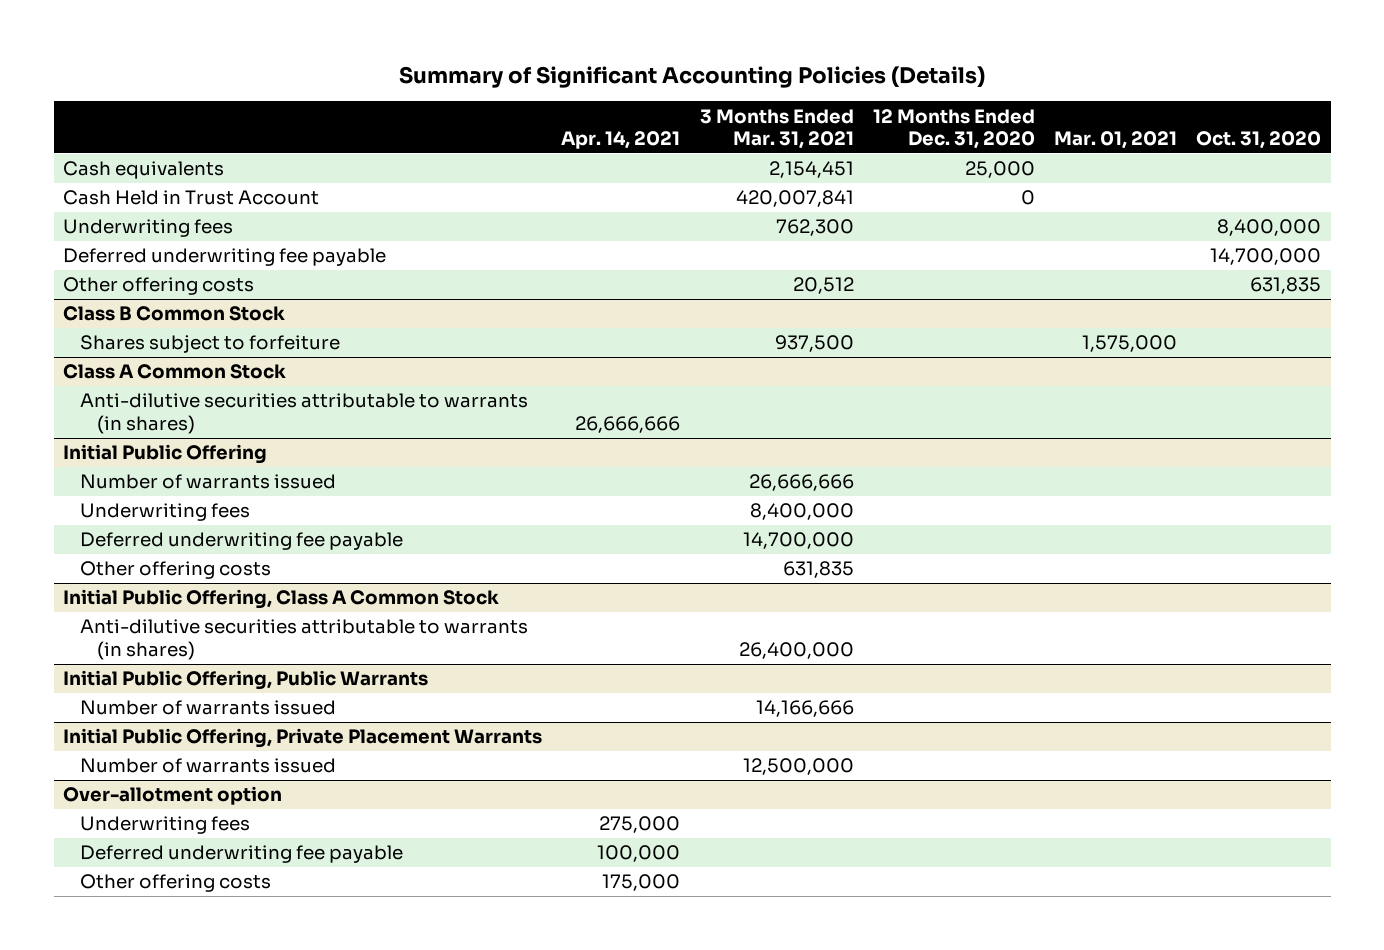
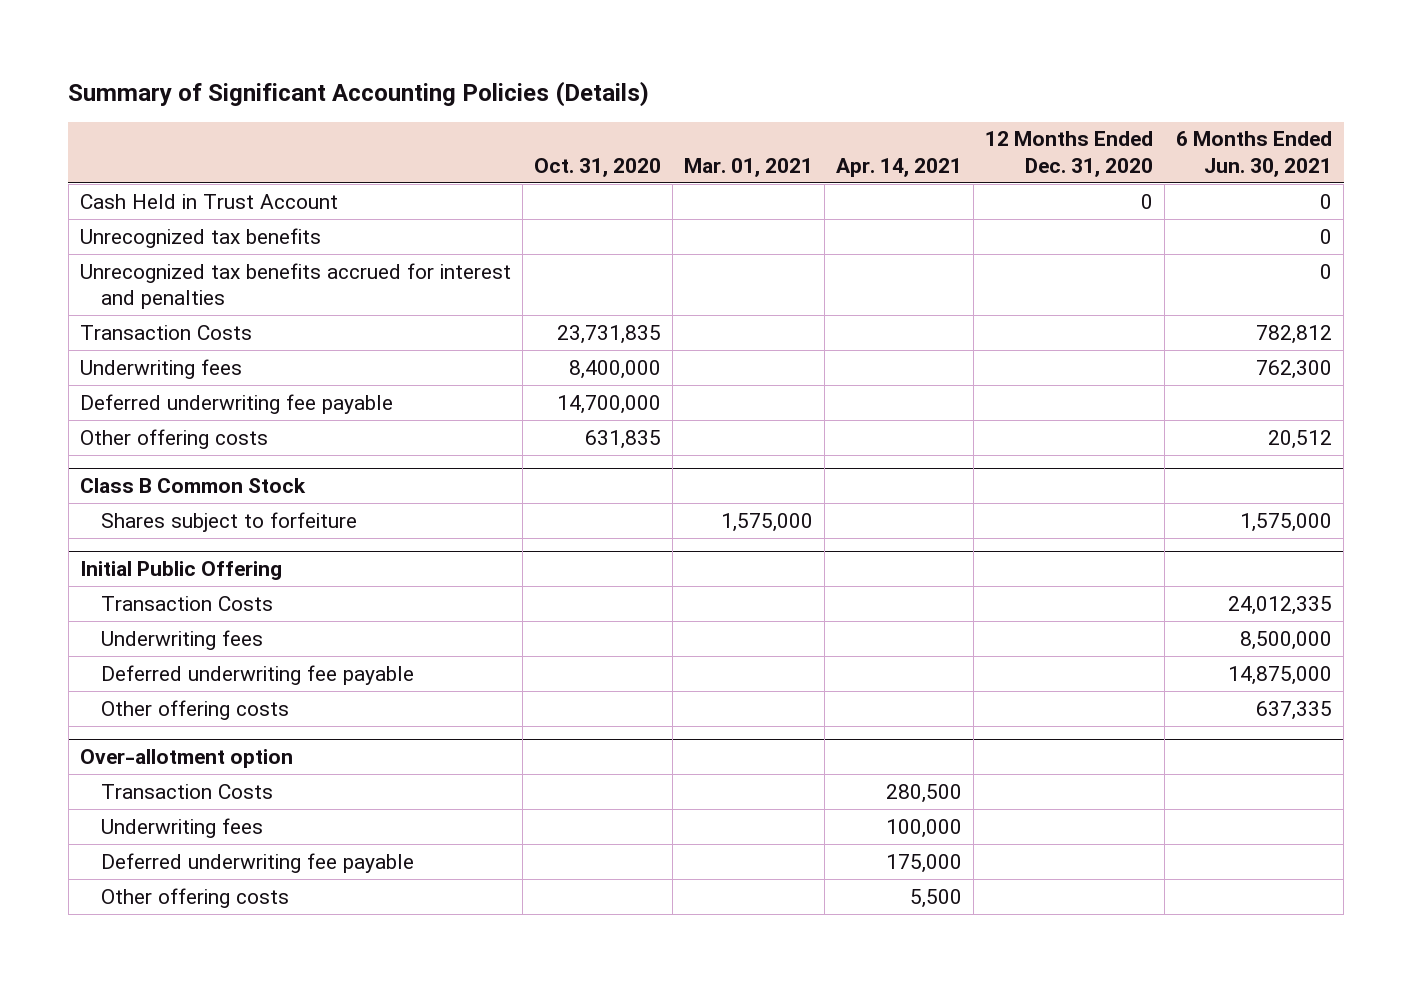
- | Apr. 14, 2021 | 3 Months Ended Mar. 31, 2021 | 12 Months Ended Dec. 31, 2020 | Mar. 01, 2021 | Oct. 31, 2020
+ | Oct. 31, 2020 | Mar. 01, 2021 | Apr. 14, 2021 | 12 Months Ended Dec. 31, 2020 | 6 Months Ended Jun. 30, 2021
- Cash equivalents | | 2,154,451 | 25,000 | |
+ Unrecognized tax benefits | | | | | 0
+ Unrecognized tax benefits accrued for interest and penalties | | | | | 0
+ Transaction Costs | 23,731,835 | | | | 782,812
- Class A Common Stock
- Anti-dilutive securities attributable to warrants (in shares) | 26,666,666 | | | |
@ Initial Public Offering
- Number of warrants issued | | 26,666,666 | | |
+ Transaction Costs | | | | | 24,012,335
- Initial Public Offering, Class A Common Stock
- Anti-dilutive securities attributable to warrants (in shares) | | 26,400,000 | | |
- Initial Public Offering, Public Warrants
- Number of warrants issued | | 14,166,666 | | |
- Initial Public Offering, Private Placement Warrants
- Number of warrants issued | | 12,500,000 | | |
@ Over-allotment option
- Underwriting fees | 275,000 | | | |
- Deferred underwriting fee payable | 100,000 | | | |
- Other offering costs | 175,000 | | | |
+ Transaction Costs | | | 280,500 | |
+ Underwriting fees | | | 100,000 | |
+ Deferred underwriting fee payable | | | 175,000 | |
+ Other offering costs | | | 5,500 | |

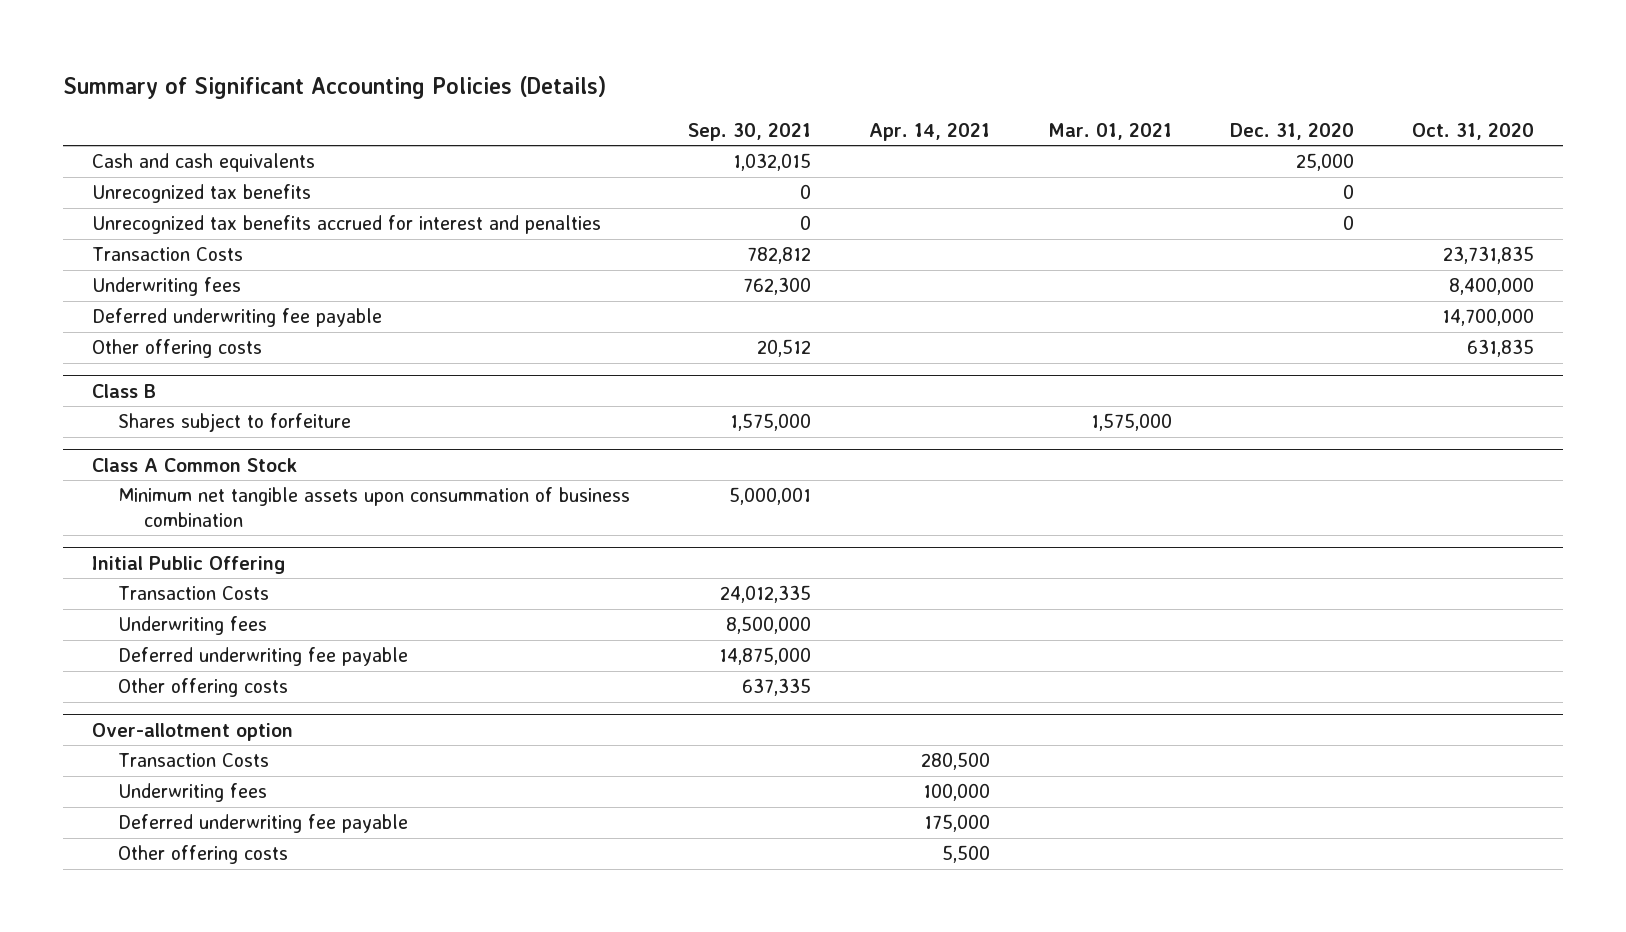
- | Oct. 31, 2020 | Mar. 01, 2021 | Apr. 14, 2021 | 12 Months Ended Dec. 31, 2020 | 6 Months Ended Jun. 30, 2021
+ | Sep. 30, 2021 | Apr. 14, 2021 | Mar. 01, 2021 | Dec. 31, 2020 | Oct. 31, 2020
- Cash Held in Trust Account | | | | 0 | 0
+ Cash and cash equivalents | 1,032,015 | | | 25,000 |
- Class B Common Stock
+ Class B
+ Class A Common Stock
+ Minimum net tangible assets upon consummation of business combination | 5,000,001 | | | |

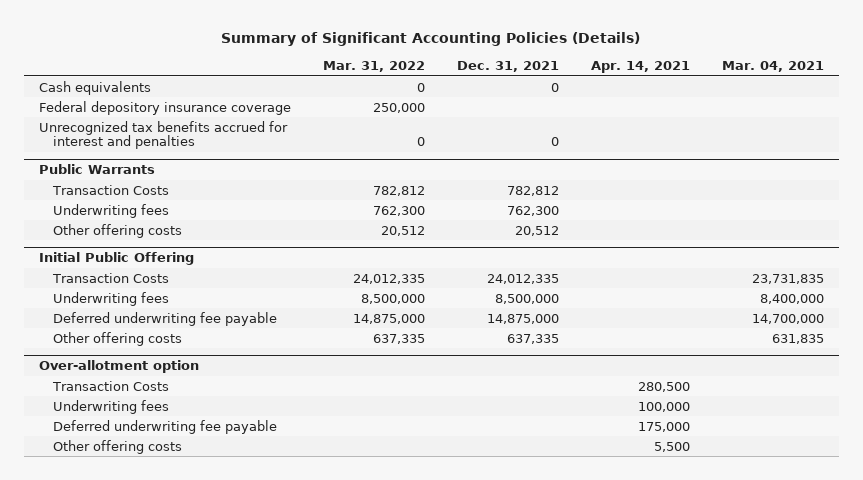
- | Sep. 30, 2021 | Apr. 14, 2021 | Mar. 01, 2021 | Dec. 31, 2020 | Oct. 31, 2020
+ | Mar. 31, 2022 | Dec. 31, 2021 | Apr. 14, 2021 | Mar. 04, 2021
- Cash and cash equivalents | 1,032,015 | | | 25,000 |
- Unrecognized tax benefits | 0 | | | 0 |
+ Cash equivalents | 0 | 0 | |
+ Federal depository insurance coverage | 250,000 | | |
- Transaction Costs | 782,812 | | | | 23,731,835
- Underwriting fees | 762,300 | | | | 8,400,000
- Deferred underwriting fee payable | | | | | 14,700,000
- Other offering costs | 20,512 | | | | 631,835
- Class B
- Shares subject to forfeiture | 1,575,000 | | 1,575,000 | |
- Class A Common Stock
- Minimum net tangible assets upon consummation of business combination | 5,000,001 | | | |
+ Public Warrants
+ Transaction Costs | 782,812 | 782,812 | |
+ Underwriting fees | 762,300 | 762,300 | |
+ Other offering costs | 20,512 | 20,512 | |

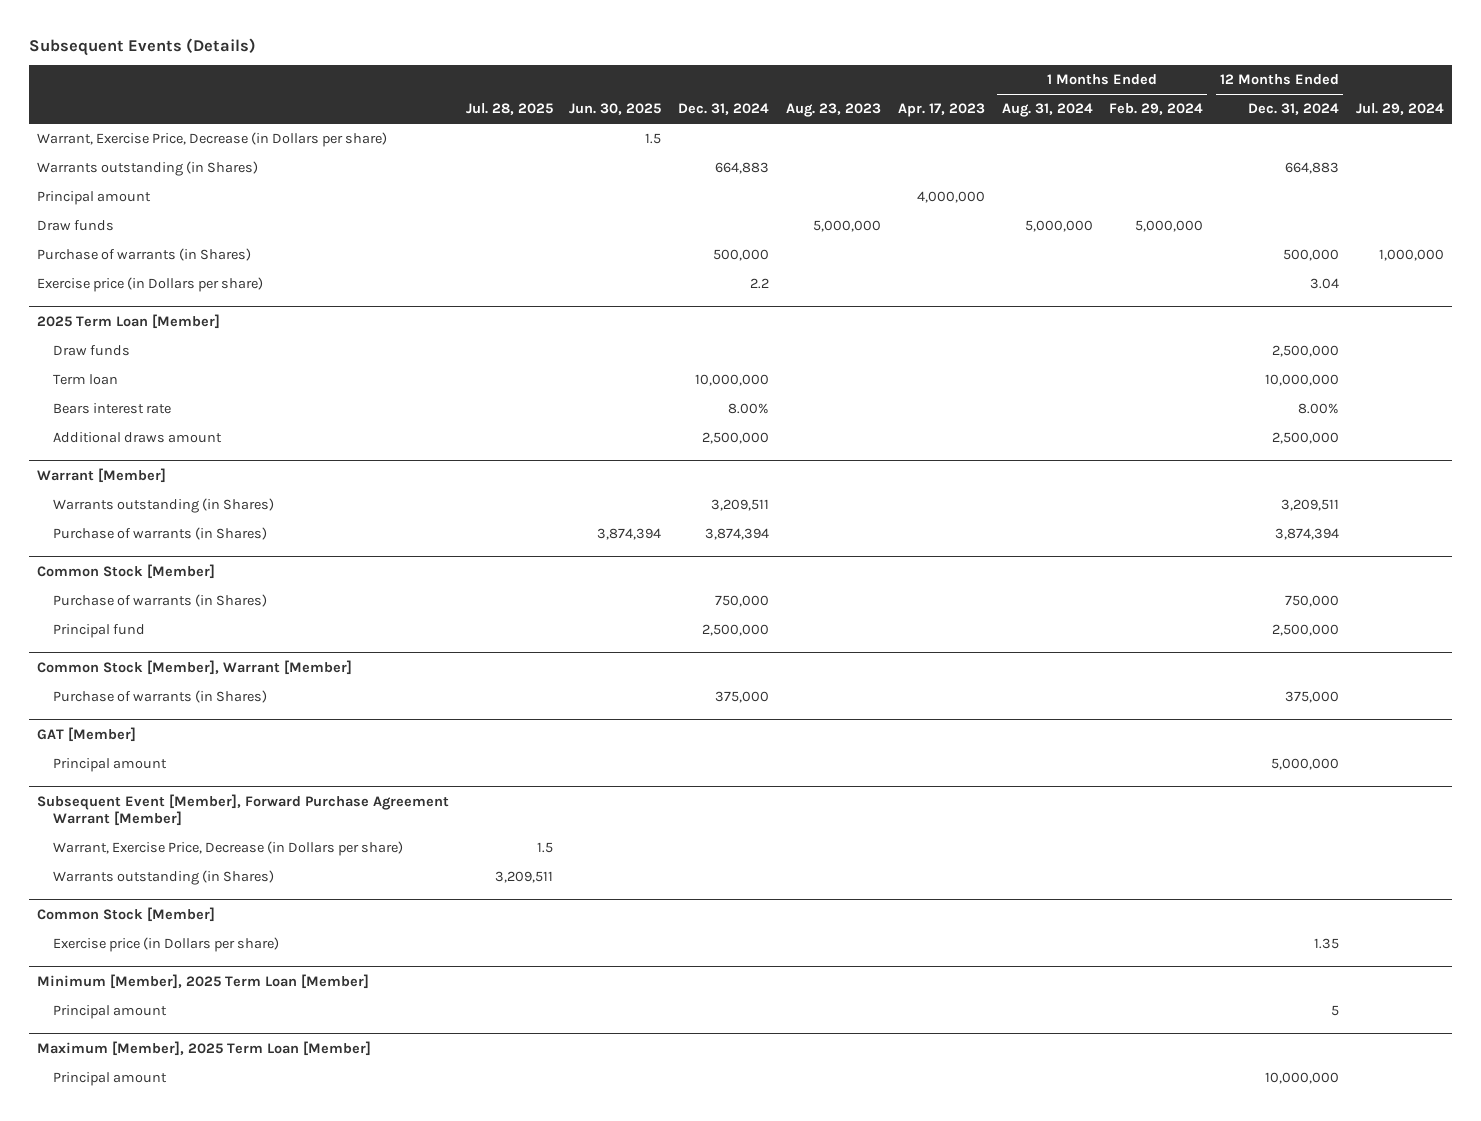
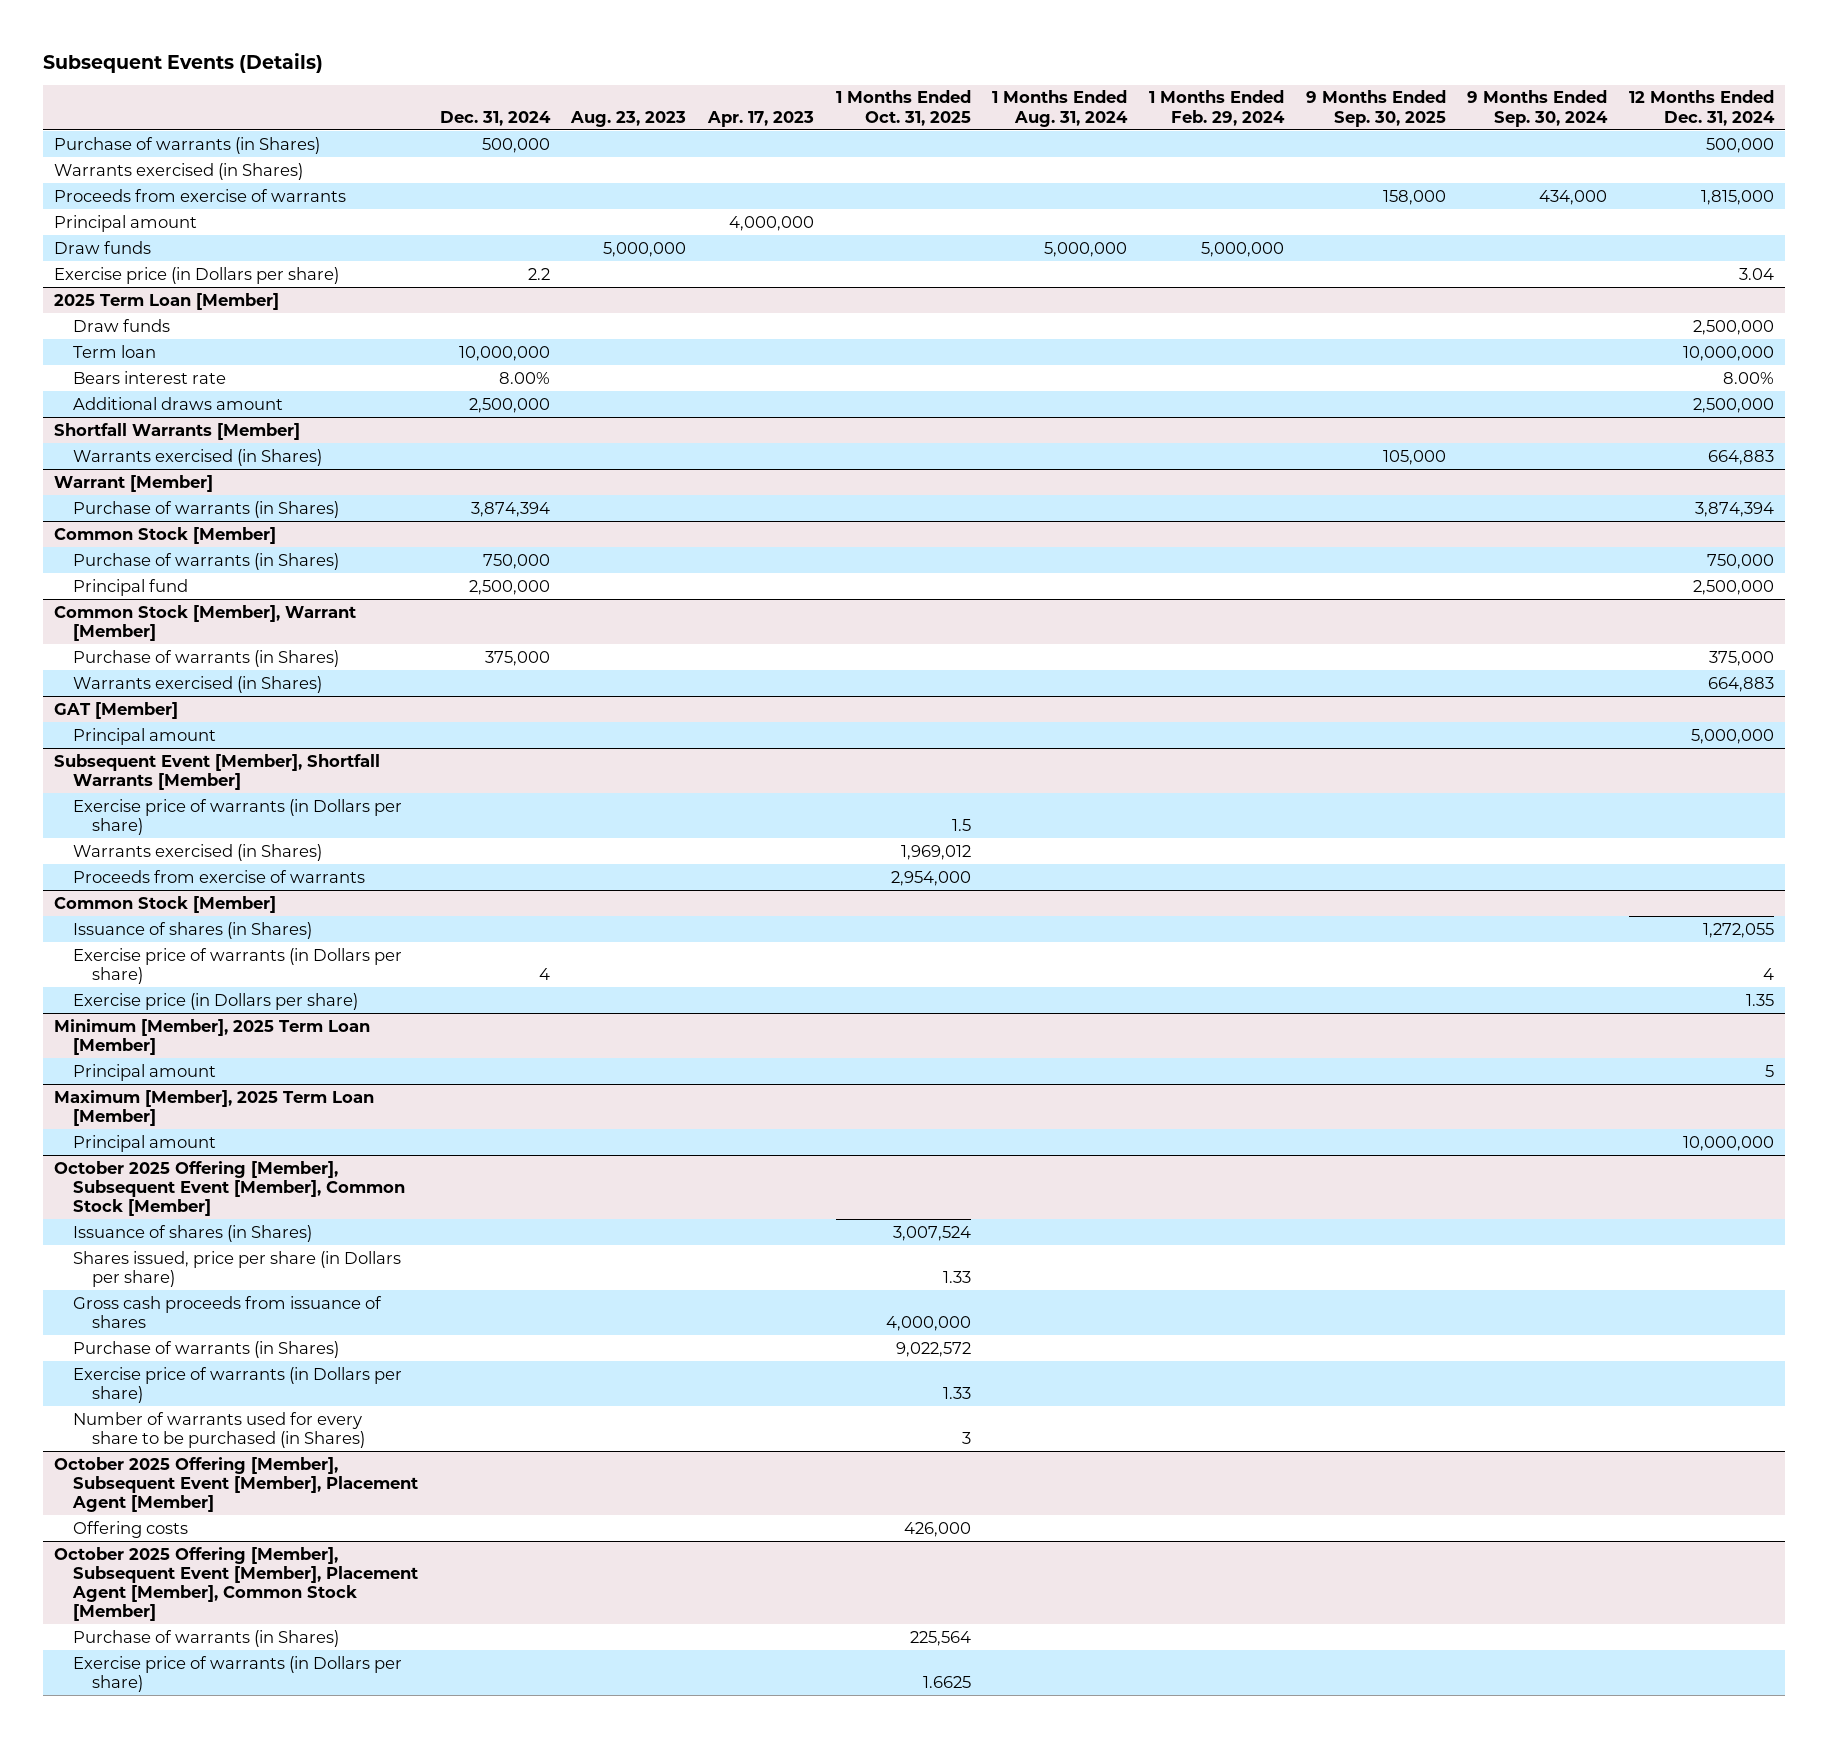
- | Jul. 28, 2025 | Jun. 30, 2025 | Dec. 31, 2024 | Aug. 23, 2023 | Apr. 17, 2023 | 1 Months Ended Aug. 31, 2024 | 1 Months Ended Feb. 29, 2024 | 12 Months Ended Dec. 31, 2024 | Jul. 29, 2024
+ | Dec. 31, 2024 | Aug. 23, 2023 | Apr. 17, 2023 | 1 Months Ended Oct. 31, 2025 | 1 Months Ended Aug. 31, 2024 | 1 Months Ended Feb. 29, 2024 | 9 Months Ended Sep. 30, 2025 | 9 Months Ended Sep. 30, 2024 | 12 Months Ended Dec. 31, 2024
- Warrant, Exercise Price, Decrease (in Dollars per share) | | 1.5 | | | | | | |
- Warrants outstanding (in Shares) | | | 664,883 | | | | | 664,883 |
moved up: Purchase of warrants (in Shares) | 500,000 | | | | | | | | 500,000
+ Warrants exercised (in Shares)
+ Proceeds from exercise of warrants | | | | | | | 158,000 | 434,000 | 1,815,000
+ Shortfall Warrants [Member]
+ Warrants exercised (in Shares) | | | | | | | 105,000 | | 664,883
@ Warrant [Member]
- Warrants outstanding (in Shares) | | | 3,209,511 | | | | | 3,209,511 |
@ Common Stock [Member], Warrant [Member]
+ Warrants exercised (in Shares) | | | | | | | | | 664,883
- Subsequent Event [Member], Forward Purchase Agreement Warrant [Member]
- Warrant, Exercise Price, Decrease (in Dollars per share) | 1.5 | | | | | | | |
- Warrants outstanding (in Shares) | 3,209,511 | | | | | | | |
+ Subsequent Event [Member], Shortfall Warrants [Member]
+ Exercise price of warrants (in Dollars per share) | | | | 1.5 | | | | |
+ Warrants exercised (in Shares) | | | | 1,969,012 | | | | |
+ Proceeds from exercise of warrants | | | | 2,954,000 | | | | |
@ Common Stock [Member]
+ Issuance of shares (in Shares) | | | | | | | | | 1,272,055
+ Exercise price of warrants (in Dollars per share) | 4 | | | | | | | | 4
+ October 2025 Offering [Member], Subsequent Event [Member], Common Stock [Member]
+ Issuance of shares (in Shares) | | | | 3,007,524 | | | | |
+ Shares issued, price per share (in Dollars per share) | | | | 1.33 | | | | |
+ Gross cash proceeds from issuance of shares | | | | 4,000,000 | | | | |
+ Purchase of warrants (in Shares) | | | | 9,022,572 | | | | |
+ Exercise price of warrants (in Dollars per share) | | | | 1.33 | | | | |
+ Number of warrants used for every share to be purchased (in Shares) | | | | 3 | | | | |
+ October 2025 Offering [Member], Subsequent Event [Member], Placement Agent [Member]
+ Offering costs | | | | 426,000 | | | | |
+ October 2025 Offering [Member], Subsequent Event [Member], Placement Agent [Member], Common Stock [Member]
+ Purchase of warrants (in Shares) | | | | 225,564 | | | | |
+ Exercise price of warrants (in Dollars per share) | | | | 1.6625 | | | | |

